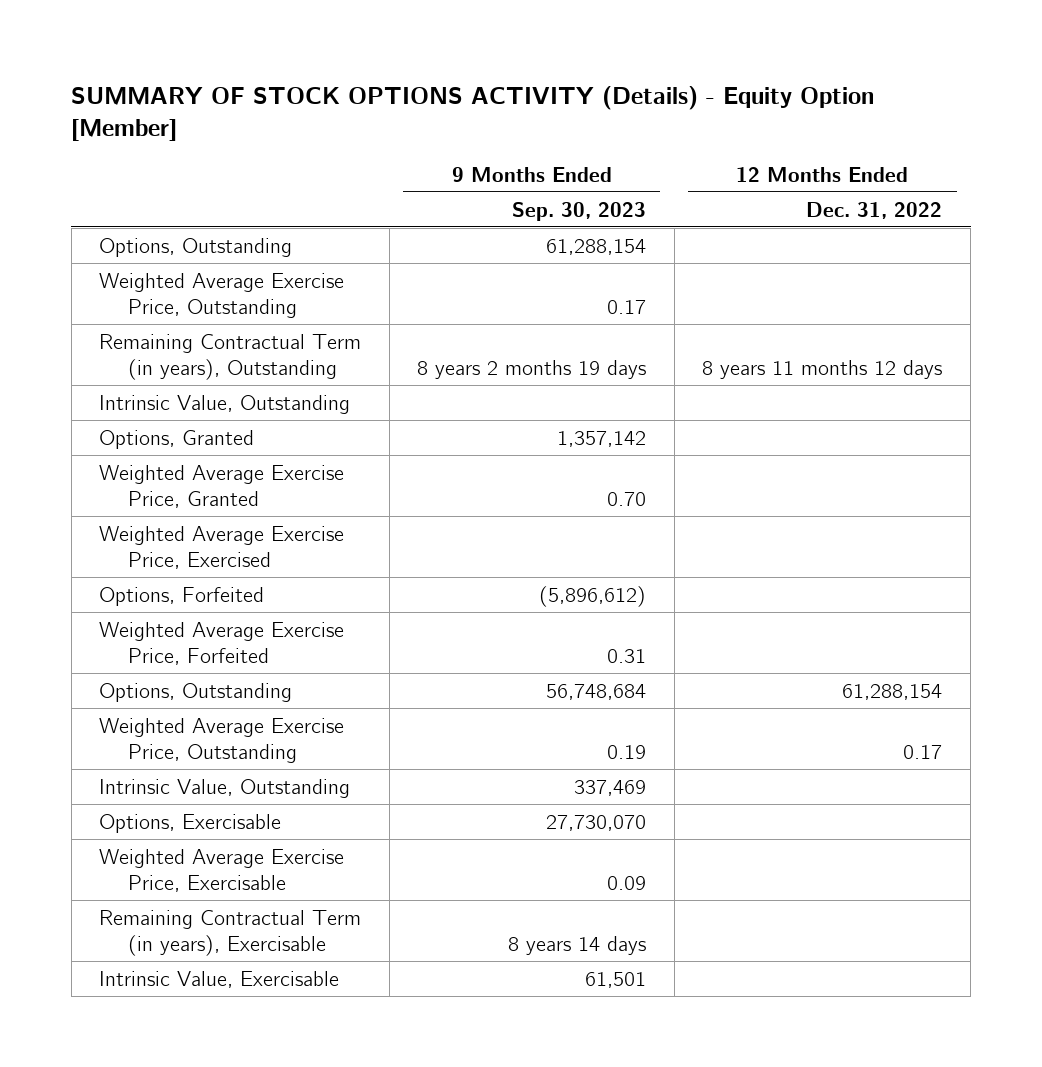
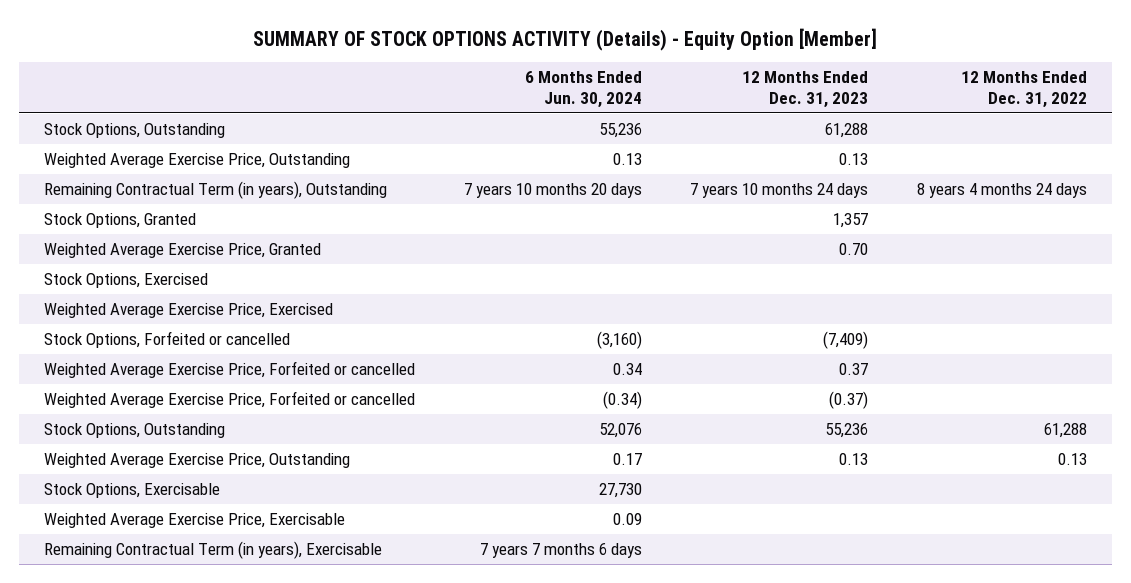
- | 9 Months Ended Sep. 30, 2023 | 12 Months Ended Dec. 31, 2022
+ | 6 Months Ended Jun. 30, 2024 | 12 Months Ended Dec. 31, 2023 | 12 Months Ended Dec. 31, 2022
- Options, Outstanding | 61,288,154 |
+ Stock Options, Outstanding | 55,236 | 61,288 |
- Remaining Contractual Term (in years), Outstanding | 8 years 2 months 19 days | 8 years 11 months 12 days
- Intrinsic Value, Outstanding
- Options, Granted | 1,357,142 |
+ Remaining Contractual Term (in years), Outstanding | 7 years 10 months 20 days | 7 years 10 months 24 days | 8 years 4 months 24 days
+ Stock Options, Granted | | 1,357 |
+ Stock Options, Exercised
- Options, Forfeited | (5,896,612) |
- Weighted Average Exercise Price, Forfeited | 0.31 |
- Options, Outstanding | 56,748,684 | 61,288,154
- Weighted Average Exercise Price, Outstanding | 0.19 | 0.17
- Intrinsic Value, Outstanding | 337,469 |
- Options, Exercisable | 27,730,070 |
+ Stock Options, Forfeited or cancelled | (3,160) | (7,409) |
+ Weighted Average Exercise Price, Forfeited or cancelled | 0.34 | 0.37 |
+ Weighted Average Exercise Price, Forfeited or cancelled | (0.34) | (0.37) |
+ Stock Options, Outstanding | 52,076 | 55,236 | 61,288
+ Weighted Average Exercise Price, Outstanding | 0.17 | 0.13 | 0.13
+ Stock Options, Exercisable | 27,730 | |
- Intrinsic Value, Exercisable | 61,501 |

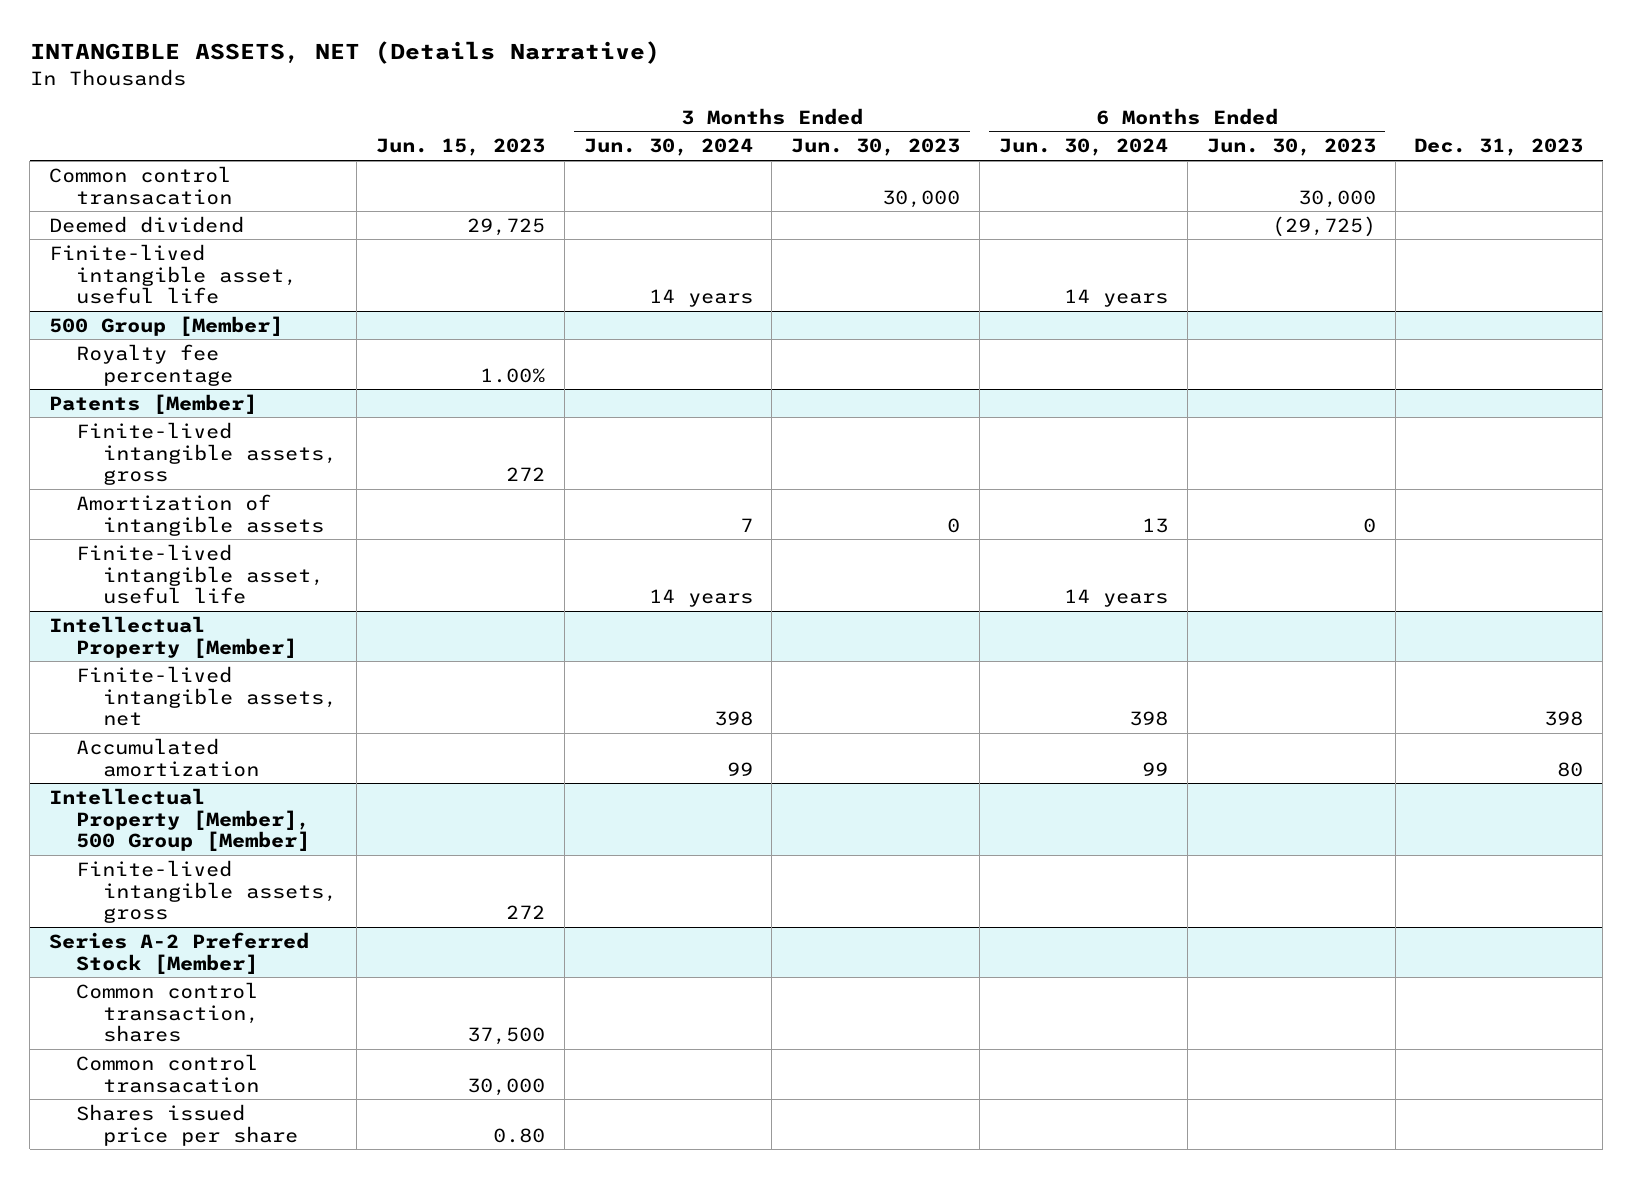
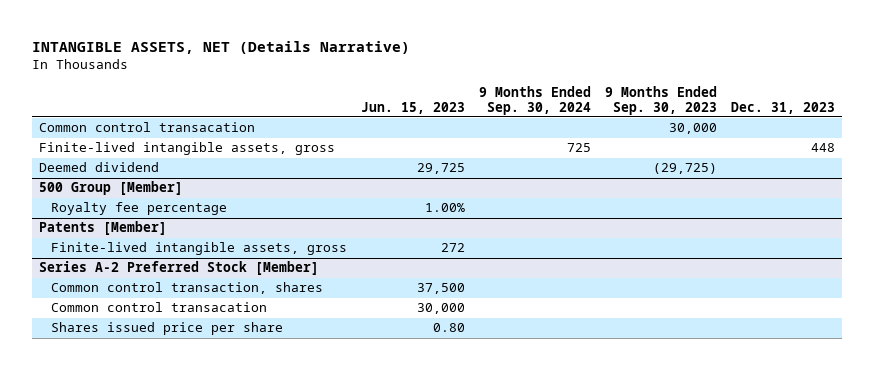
- | Jun. 15, 2023 | 3 Months Ended Jun. 30, 2024 | 3 Months Ended Jun. 30, 2023 | 6 Months Ended Jun. 30, 2024 | 6 Months Ended Jun. 30, 2023 | Dec. 31, 2023
+ | Jun. 15, 2023 | 9 Months Ended Sep. 30, 2024 | 9 Months Ended Sep. 30, 2023 | Dec. 31, 2023
+ Finite-lived intangible assets, gross | | 725 | | 448
- Finite-lived intangible asset, useful life | | 14 years | | 14 years | |
@ Patents [Member]
- Amortization of intangible assets | | 7 | 0 | 13 | 0 |
- Finite-lived intangible asset, useful life | | 14 years | | 14 years | |
- Intellectual Property [Member]
- Finite-lived intangible assets, net | | 398 | | 398 | | 398
- Accumulated amortization | | 99 | | 99 | | 80
- Intellectual Property [Member], 500 Group [Member]
- Finite-lived intangible assets, gross | 272 | | | | |

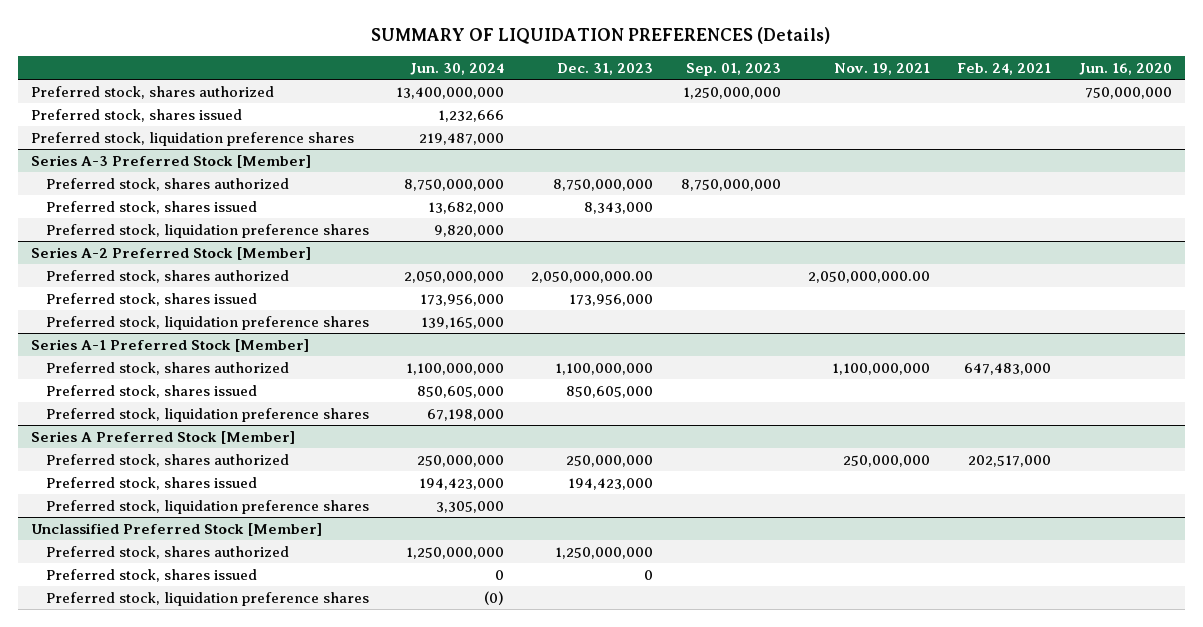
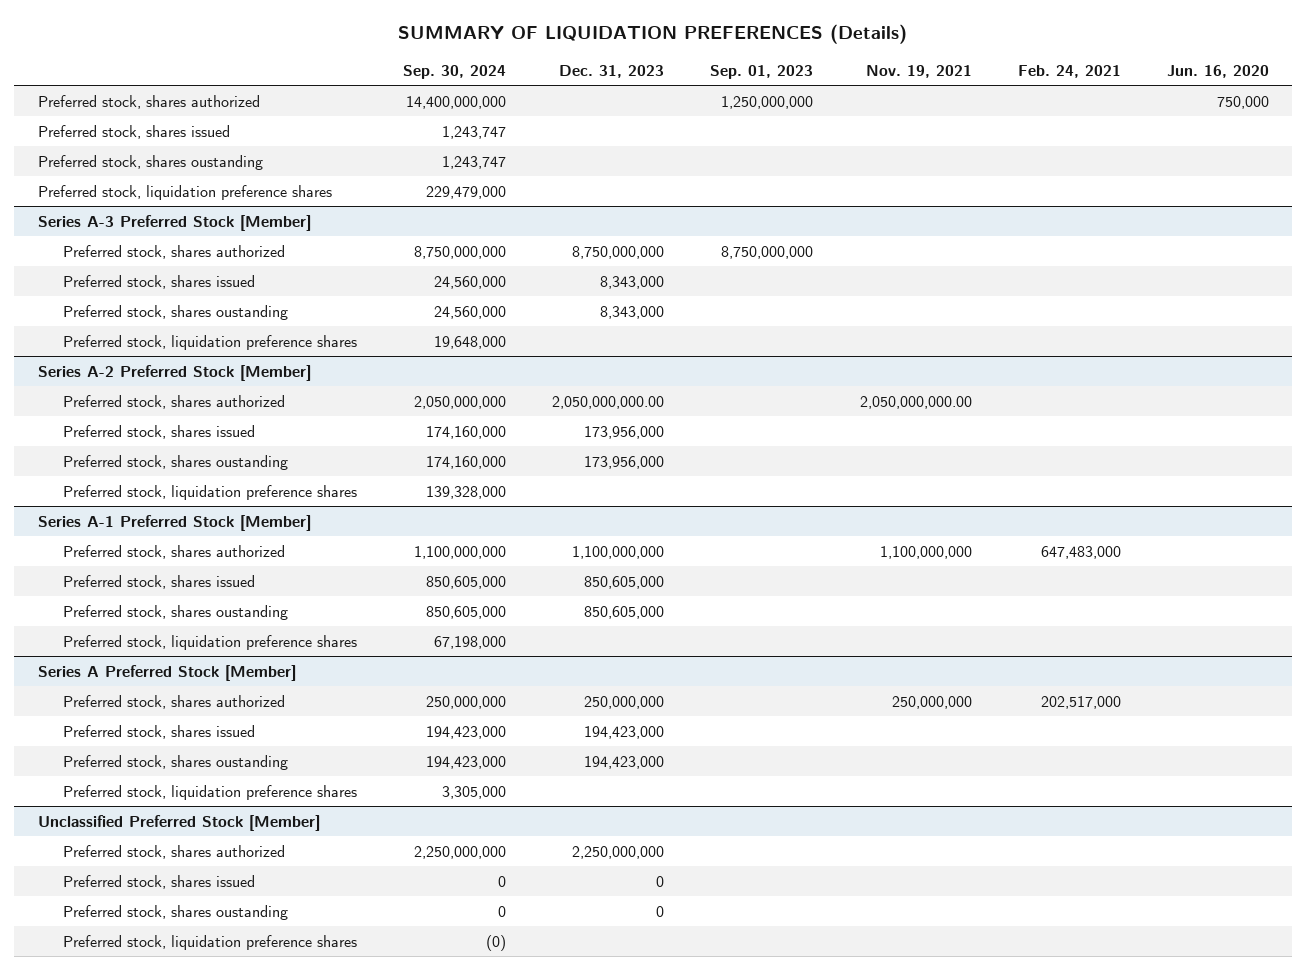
- | Jun. 30, 2024 | Dec. 31, 2023 | Sep. 01, 2023 | Nov. 19, 2021 | Feb. 24, 2021 | Jun. 16, 2020
+ | Sep. 30, 2024 | Dec. 31, 2023 | Sep. 01, 2023 | Nov. 19, 2021 | Feb. 24, 2021 | Jun. 16, 2020
- Preferred stock, shares authorized | 13,400,000,000 | | 1,250,000,000 | | | 750,000,000
+ Preferred stock, shares authorized | 14,400,000,000 | | 1,250,000,000 | | | 750,000
+ Preferred stock, shares oustanding | 1,243,747 | | | | |
@ Series A-3 Preferred Stock [Member]
+ Preferred stock, shares oustanding | 24,560,000 | 8,343,000 | | | |
@ Series A-2 Preferred Stock [Member]
+ Preferred stock, shares oustanding | 174,160,000 | 173,956,000 | | | |
@ Series A-1 Preferred Stock [Member]
+ Preferred stock, shares oustanding | 850,605,000 | 850,605,000 | | | |
@ Series A Preferred Stock [Member]
+ Preferred stock, shares oustanding | 194,423,000 | 194,423,000 | | | |
@ Unclassified Preferred Stock [Member]
- Preferred stock, shares authorized | 1,250,000,000 | 1,250,000,000 | | | |
+ Preferred stock, shares authorized | 2,250,000,000 | 2,250,000,000 | | | |
+ Preferred stock, shares oustanding | 0 | 0 | | | |

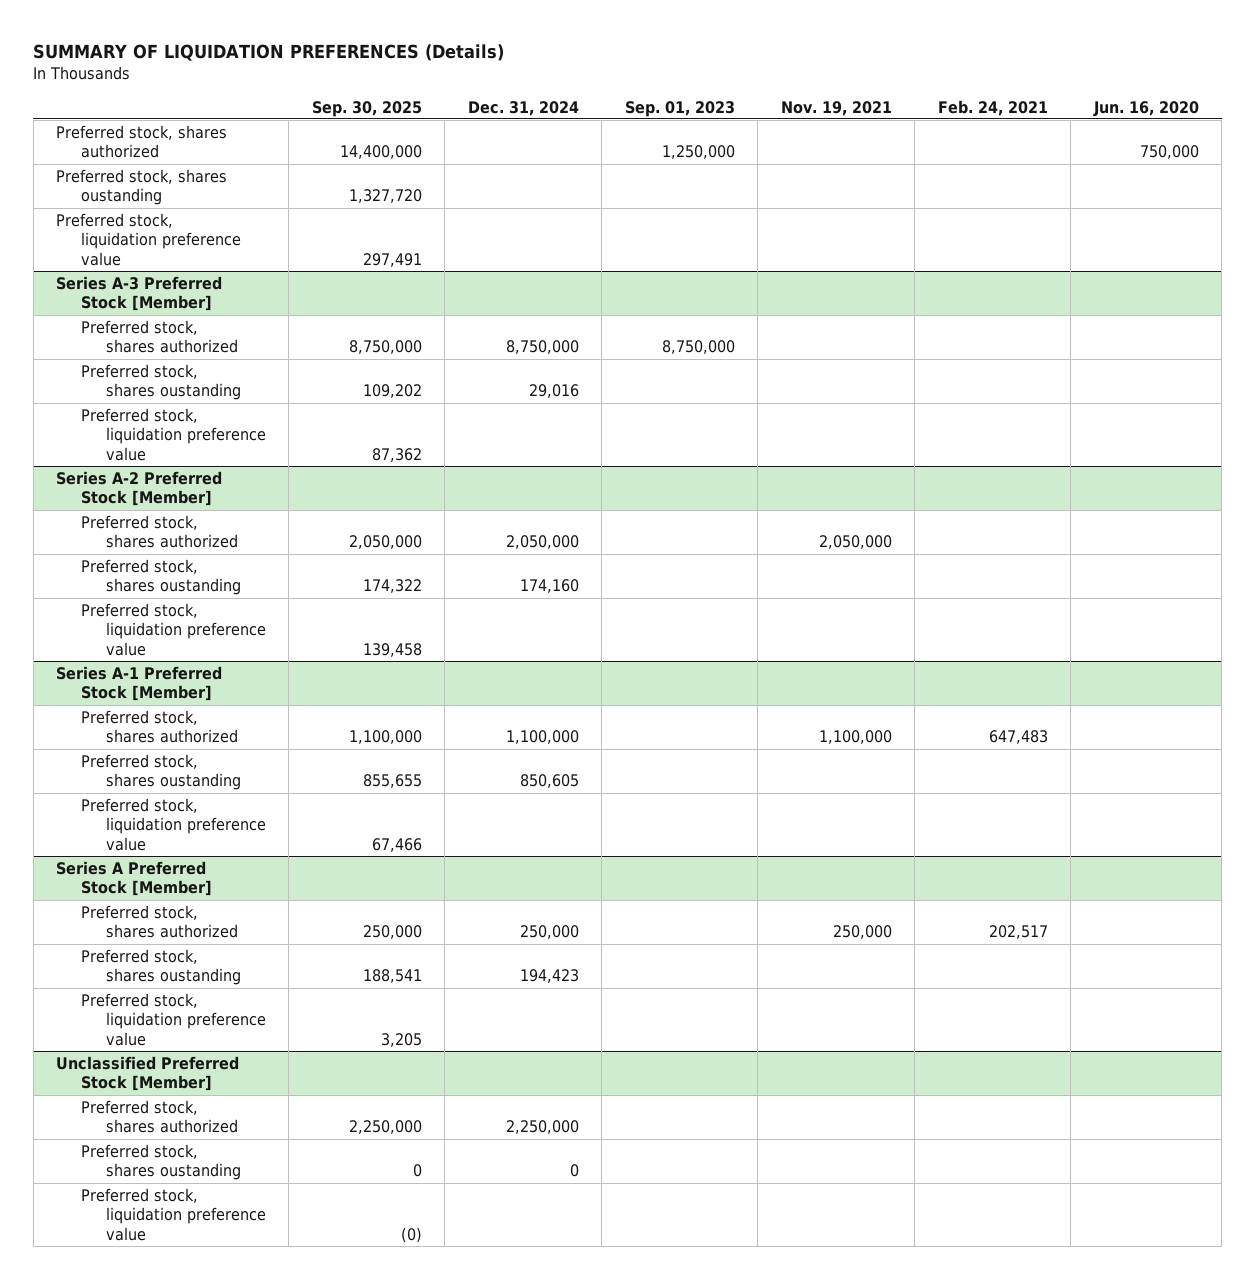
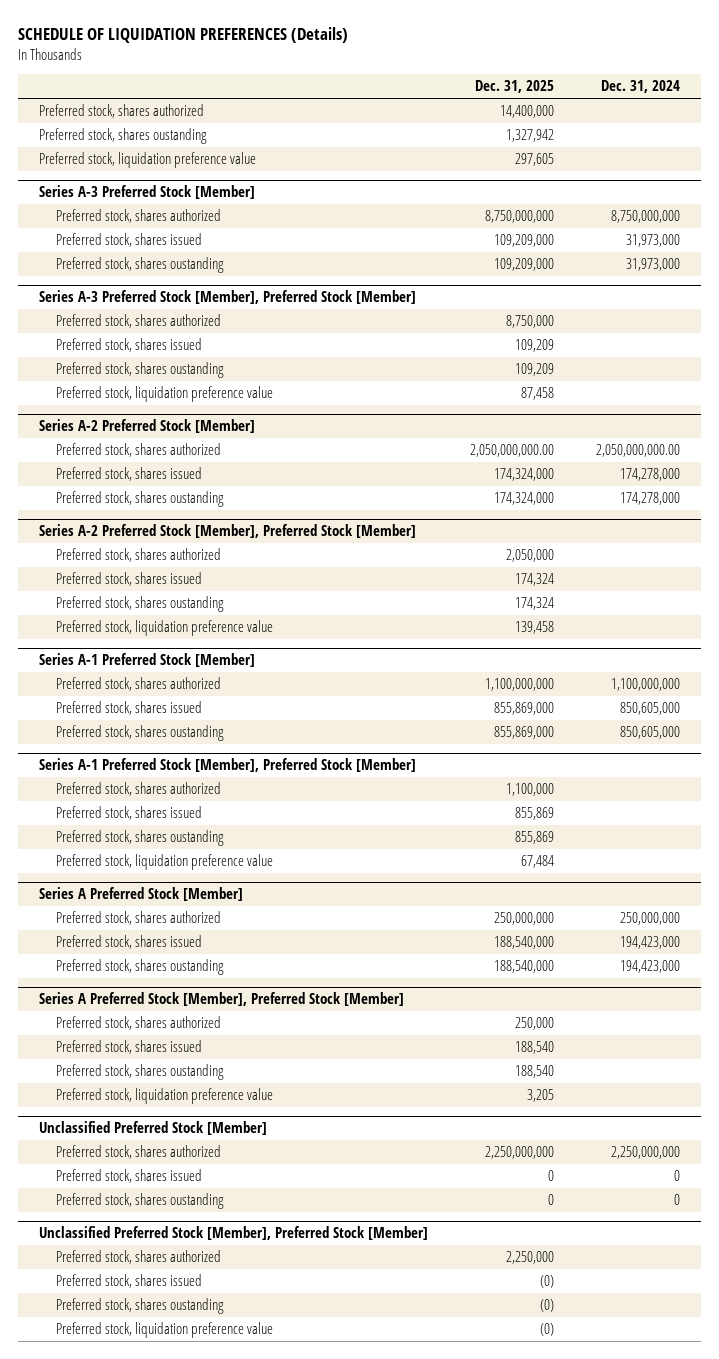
- SUMMARY OF LIQUIDATION PREFERENCES (Details)
+ SCHEDULE OF LIQUIDATION PREFERENCES (Details)
- | Sep. 30, 2025 | Dec. 31, 2024 | Sep. 01, 2023 | Nov. 19, 2021 | Feb. 24, 2021 | Jun. 16, 2020
+ | Dec. 31, 2025 | Dec. 31, 2024
@ Series A-3 Preferred Stock [Member]
- Preferred stock, shares authorized | 8,750,000 | 8,750,000 | 8,750,000 | | |
- Preferred stock, shares oustanding | 109,202 | 29,016 | | | |
- Preferred stock, liquidation preference value | 87,362 | | | | |
+ Preferred stock, shares authorized | 8,750,000,000 | 8,750,000,000
+ Preferred stock, shares issued | 109,209,000 | 31,973,000
+ Preferred stock, shares oustanding | 109,209,000 | 31,973,000
+ Series A-3 Preferred Stock [Member], Preferred Stock [Member]
+ Preferred stock, shares authorized | 8,750,000 |
+ Preferred stock, shares issued | 109,209 |
+ Preferred stock, shares oustanding | 109,209 |
+ Preferred stock, liquidation preference value | 87,458 |
@ Series A-2 Preferred Stock [Member]
- Preferred stock, shares authorized | 2,050,000 | 2,050,000 | | 2,050,000 | |
- Preferred stock, shares oustanding | 174,322 | 174,160 | | | |
- Preferred stock, liquidation preference value | 139,458 | | | | |
+ Preferred stock, shares authorized | 2,050,000,000.00 | 2,050,000,000.00
+ Preferred stock, shares issued | 174,324,000 | 174,278,000
+ Preferred stock, shares oustanding | 174,324,000 | 174,278,000
+ Series A-2 Preferred Stock [Member], Preferred Stock [Member]
+ Preferred stock, shares authorized | 2,050,000 |
+ Preferred stock, shares issued | 174,324 |
+ Preferred stock, shares oustanding | 174,324 |
+ Preferred stock, liquidation preference value | 139,458 |
@ Series A-1 Preferred Stock [Member]
- Preferred stock, shares authorized | 1,100,000 | 1,100,000 | | 1,100,000 | 647,483 |
- Preferred stock, shares oustanding | 855,655 | 850,605 | | | |
- Preferred stock, liquidation preference value | 67,466 | | | | |
+ Preferred stock, shares authorized | 1,100,000,000 | 1,100,000,000
+ Preferred stock, shares issued | 855,869,000 | 850,605,000
+ Preferred stock, shares oustanding | 855,869,000 | 850,605,000
+ Series A-1 Preferred Stock [Member], Preferred Stock [Member]
+ Preferred stock, shares authorized | 1,100,000 |
+ Preferred stock, shares issued | 855,869 |
+ Preferred stock, shares oustanding | 855,869 |
+ Preferred stock, liquidation preference value | 67,484 |
@ Series A Preferred Stock [Member]
- Preferred stock, shares authorized | 250,000 | 250,000 | | 250,000 | 202,517 |
- Preferred stock, shares oustanding | 188,541 | 194,423 | | | |
- Preferred stock, liquidation preference value | 3,205 | | | | |
+ Preferred stock, shares authorized | 250,000,000 | 250,000,000
+ Preferred stock, shares issued | 188,540,000 | 194,423,000
+ Preferred stock, shares oustanding | 188,540,000 | 194,423,000
+ Series A Preferred Stock [Member], Preferred Stock [Member]
+ Preferred stock, shares authorized | 250,000 |
+ Preferred stock, shares issued | 188,540 |
+ Preferred stock, shares oustanding | 188,540 |
+ Preferred stock, liquidation preference value | 3,205 |
@ Unclassified Preferred Stock [Member]
- Preferred stock, shares authorized | 2,250,000 | 2,250,000 | | | |
+ Preferred stock, shares authorized | 2,250,000,000 | 2,250,000,000
+ Preferred stock, shares issued | 0 | 0
- Preferred stock, liquidation preference value | (0) | | | | |
+ Unclassified Preferred Stock [Member], Preferred Stock [Member]
+ Preferred stock, shares authorized | 2,250,000 |
+ Preferred stock, shares issued | (0) |
+ Preferred stock, shares oustanding | (0) |
+ Preferred stock, liquidation preference value | (0) |

